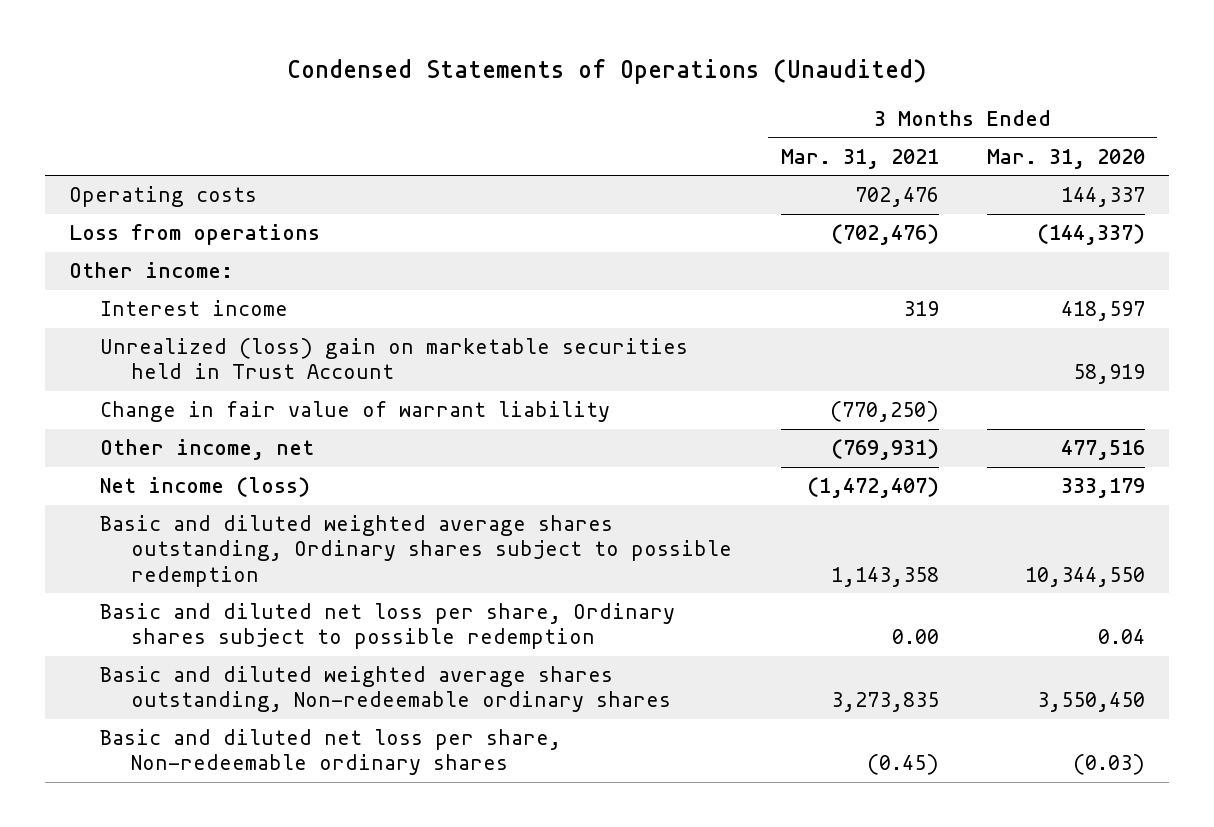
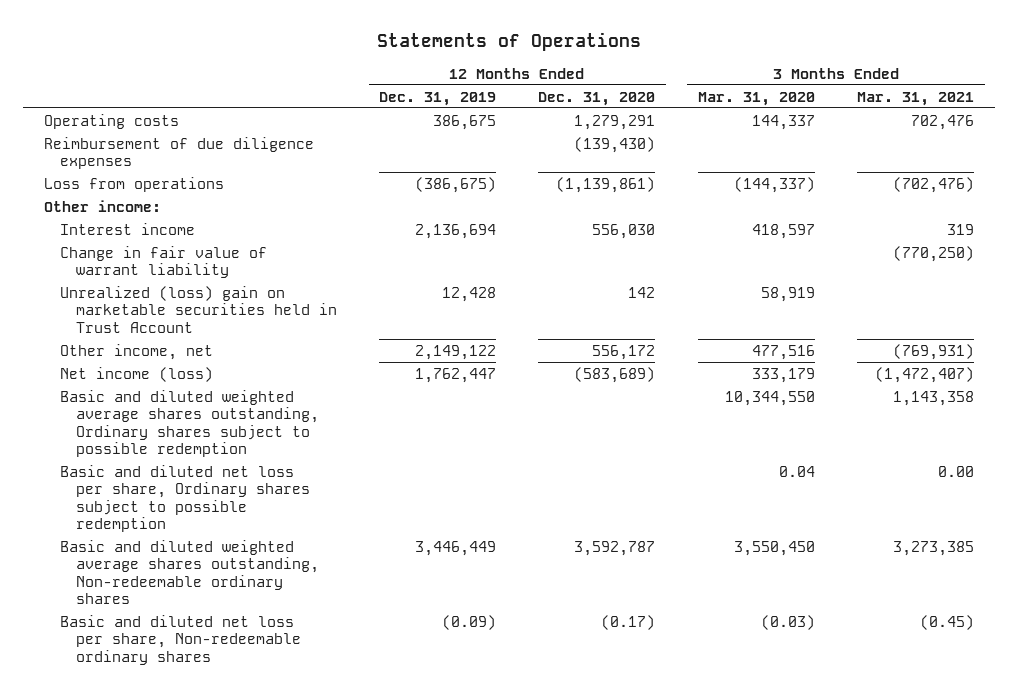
- Condensed Statements of Operations (Unaudited)
+ Statements of Operations
- | 3 Months Ended Mar. 31, 2021 | 3 Months Ended Mar. 31, 2020
+ | 12 Months Ended Dec. 31, 2019 | 12 Months Ended Dec. 31, 2020 | 3 Months Ended Mar. 31, 2020 | 3 Months Ended Mar. 31, 2021
+ Reimbursement of due diligence expenses | | (139,430) | |
moved down: Unrealized (loss) gain on marketable securities held in Trust Account | 12,428 | 142 | 58,919 |
- Basic and diluted weighted average shares outstanding, Non-redeemable ordinary shares | 3,273,835 | 3,550,450
+ Basic and diluted weighted average shares outstanding, Non-redeemable ordinary shares | 3,446,449 | 3,592,787 | 3,550,450 | 3,273,385

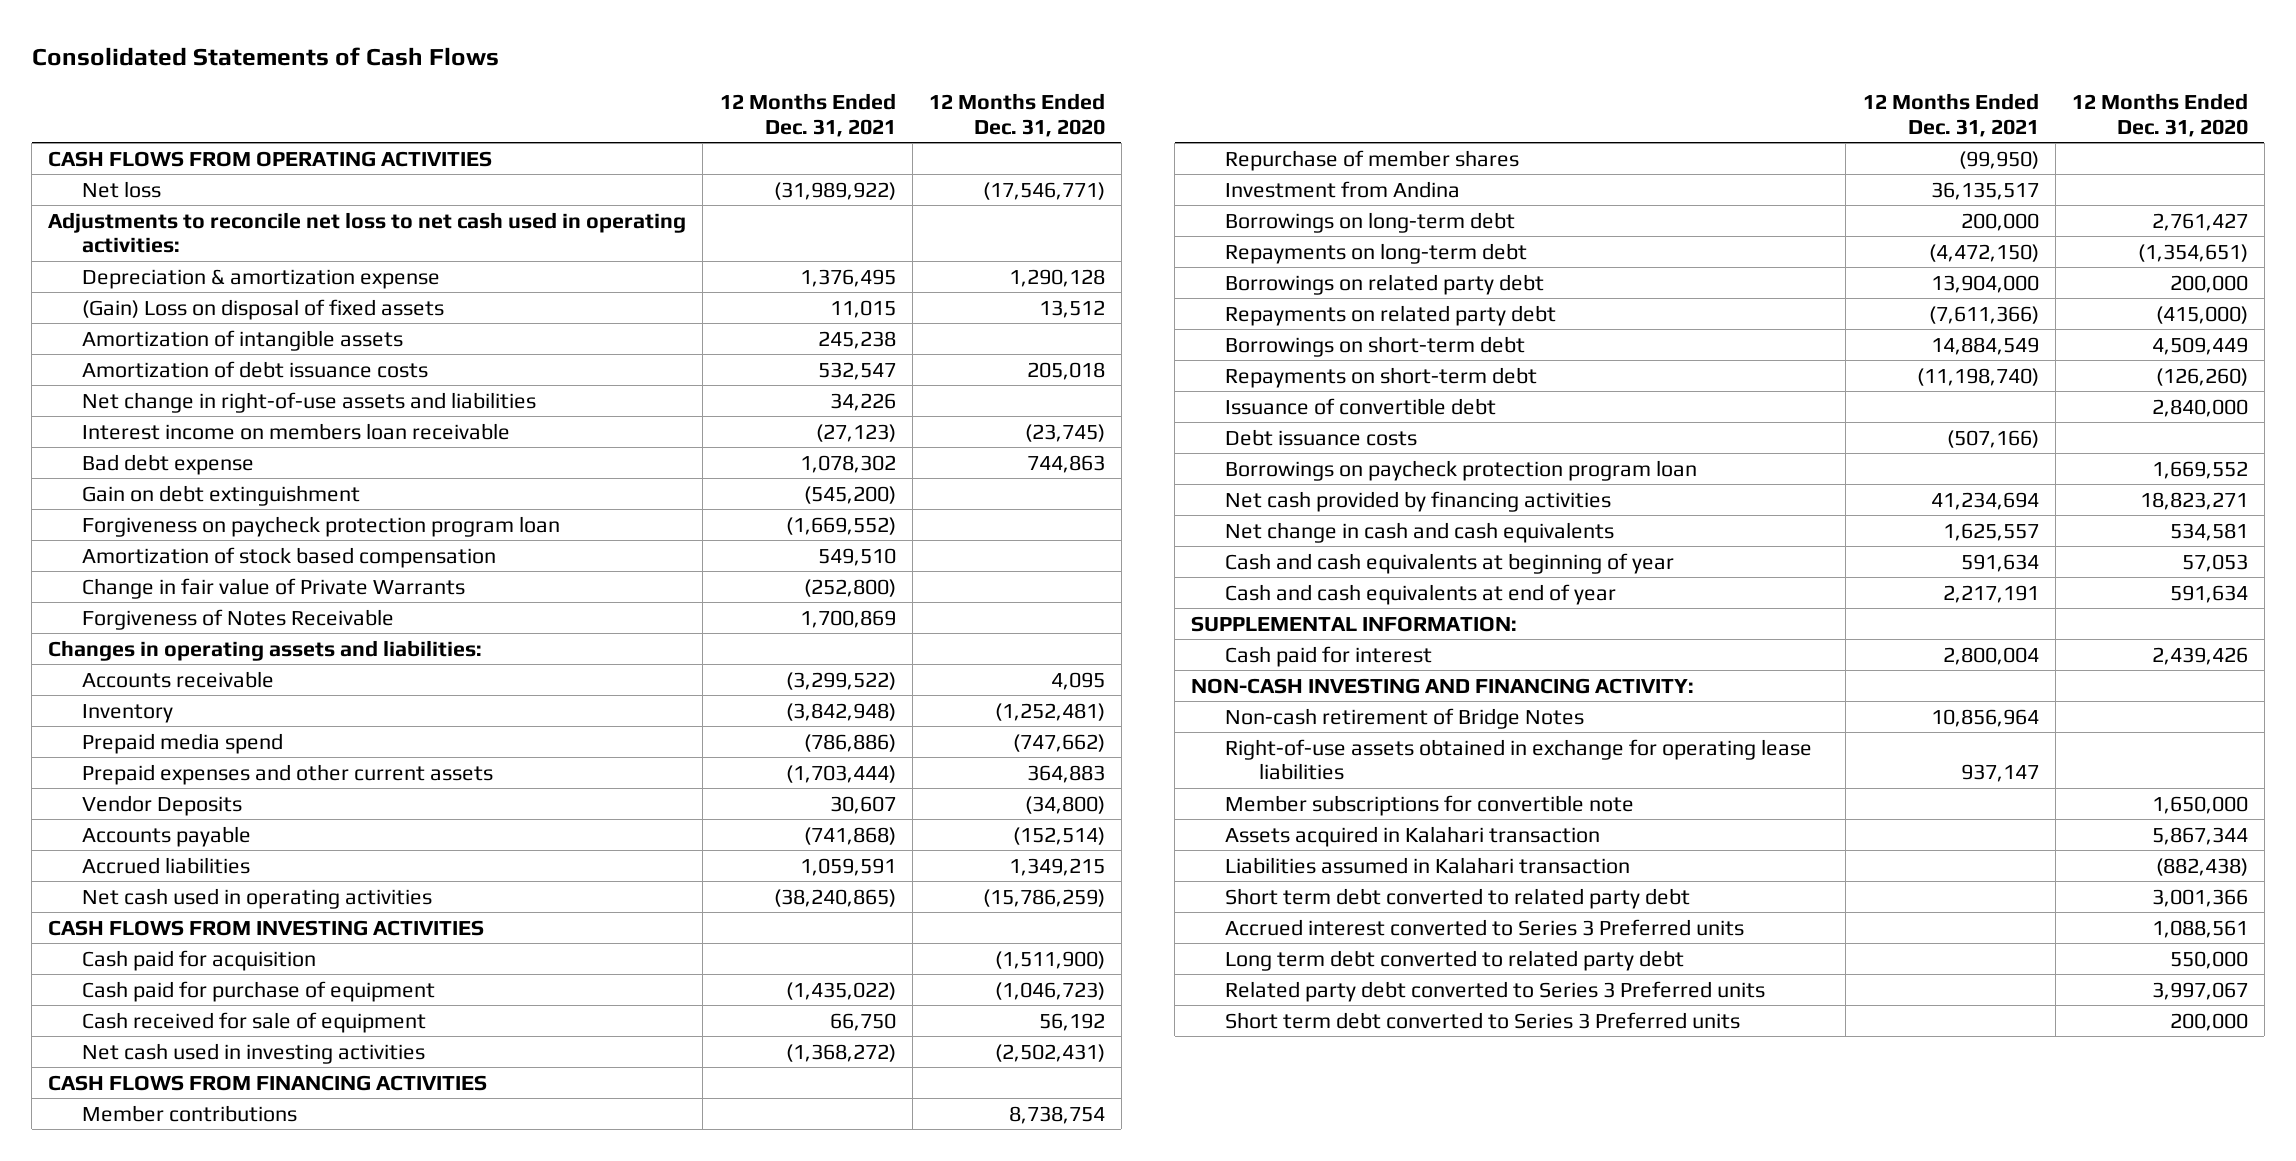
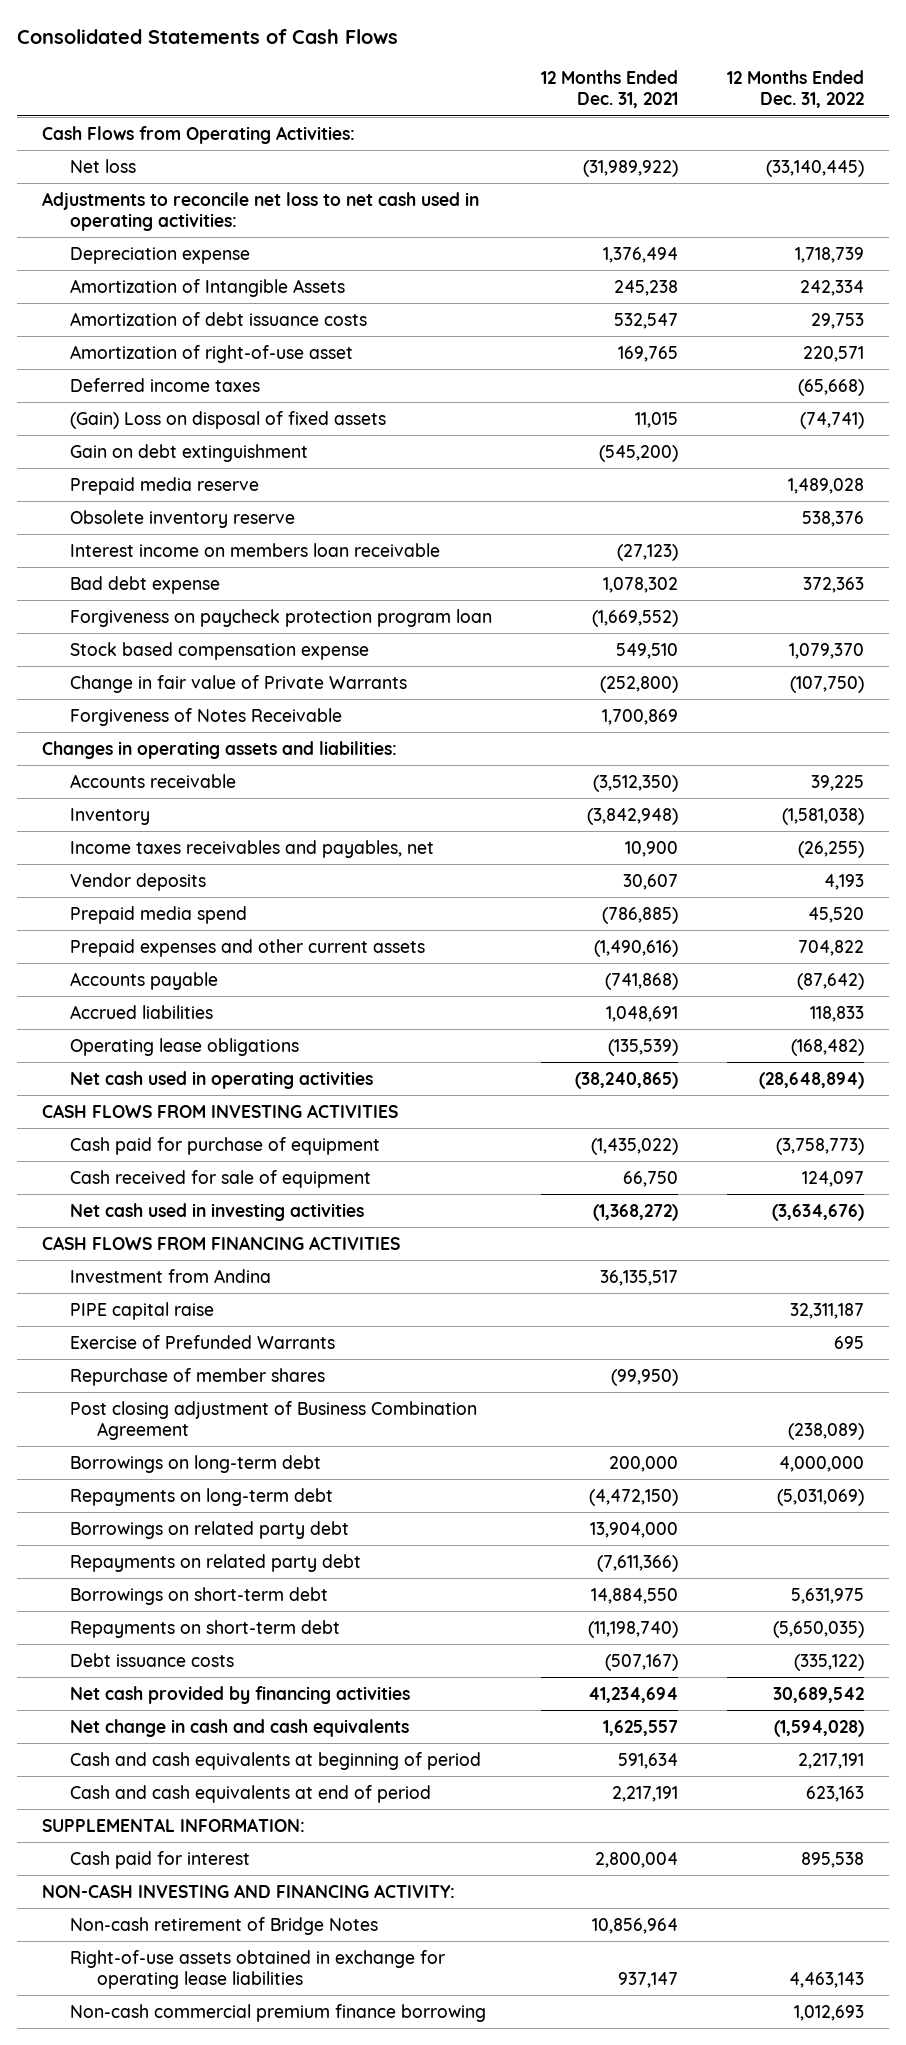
- | 12 Months Ended Dec. 31, 2021 | 12 Months Ended Dec. 31, 2020
+ | 12 Months Ended Dec. 31, 2021 | 12 Months Ended Dec. 31, 2022
- CASH FLOWS FROM OPERATING ACTIVITIES
+ Cash Flows from Operating Activities:
- Depreciation & amortization expense | 1,376,495 | 1,290,128
- Amortization of intangible assets | 245,238 |
+ Depreciation expense | 1,376,494 | 1,718,739
+ Amortization of Intangible Assets | 245,238 | 242,334
- Net change in right-of-use assets and liabilities | 34,226 |
+ Amortization of right-of-use asset | 169,765 | 220,571
+ Deferred income taxes | | (65,668)
moved down: (Gain) Loss on disposal of fixed assets | 11,015 | (74,741)
moved up: Gain on debt extinguishment | (545,200) |
+ Prepaid media reserve | | 1,489,028
+ Obsolete inventory reserve | | 538,376
- Amortization of stock based compensation | 549,510 |
+ Stock based compensation expense | 549,510 | 1,079,370
- Accounts receivable | (3,299,522) | 4,095
+ Accounts receivable | (3,512,350) | 39,225
- Prepaid media spend | (786,886) | (747,662)
- Prepaid expenses and other current assets | (1,703,444) | 364,883
- Vendor Deposits | 30,607 | (34,800)
+ Income taxes receivables and payables, net | 10,900 | (26,255)
+ Vendor deposits | 30,607 | 4,193
+ Prepaid media spend | (786,885) | 45,520
+ Prepaid expenses and other current assets | (1,490,616) | 704,822
- Accrued liabilities | 1,059,591 | 1,349,215
+ Accrued liabilities | 1,048,691 | 118,833
+ Operating lease obligations | (135,539) | (168,482)
- Cash paid for acquisition | | (1,511,900)
- Member contributions | | 8,738,754
+ PIPE capital raise | | 32,311,187
+ Exercise of Prefunded Warrants | | 695
moved down: Repurchase of member shares | (99,950) |
+ Post closing adjustment of Business Combination Agreement | | (238,089)
- Borrowings on short-term debt | 14,884,549 | 4,509,449
+ Borrowings on short-term debt | 14,884,550 | 5,631,975
- Issuance of convertible debt | | 2,840,000
- Debt issuance costs | (507,166) |
- Borrowings on paycheck protection program loan | | 1,669,552
+ Debt issuance costs | (507,167) | (335,122)
- Cash and cash equivalents at beginning of year | 591,634 | 57,053
- Cash and cash equivalents at end of year | 2,217,191 | 591,634
+ Cash and cash equivalents at beginning of period | 591,634 | 2,217,191
+ Cash and cash equivalents at end of period | 2,217,191 | 623,163
- Member subscriptions for convertible note | | 1,650,000
- Assets acquired in Kalahari transaction | | 5,867,344
- Liabilities assumed in Kalahari transaction | | (882,438)
- Short term debt converted to related party debt | | 3,001,366
- Accrued interest converted to Series 3 Preferred units | | 1,088,561
- Long term debt converted to related party debt | | 550,000
- Related party debt converted to Series 3 Preferred units | | 3,997,067
- Short term debt converted to Series 3 Preferred units | | 200,000
+ Non-cash commercial premium finance borrowing | | 1,012,693

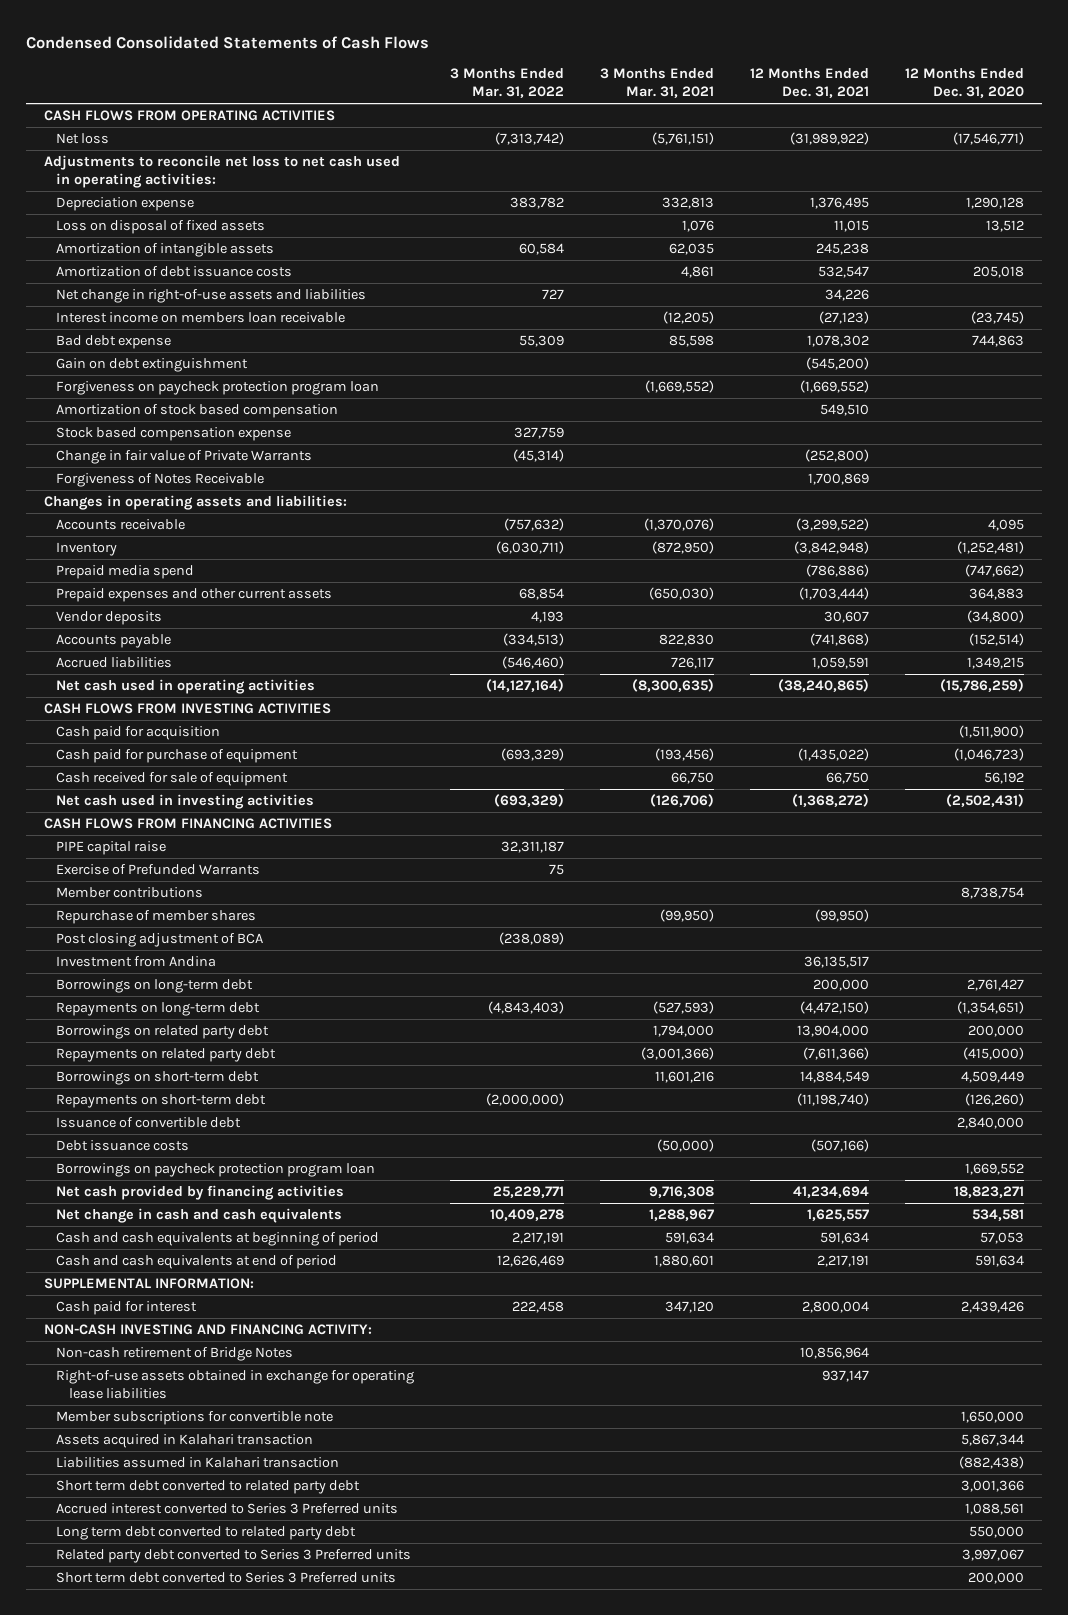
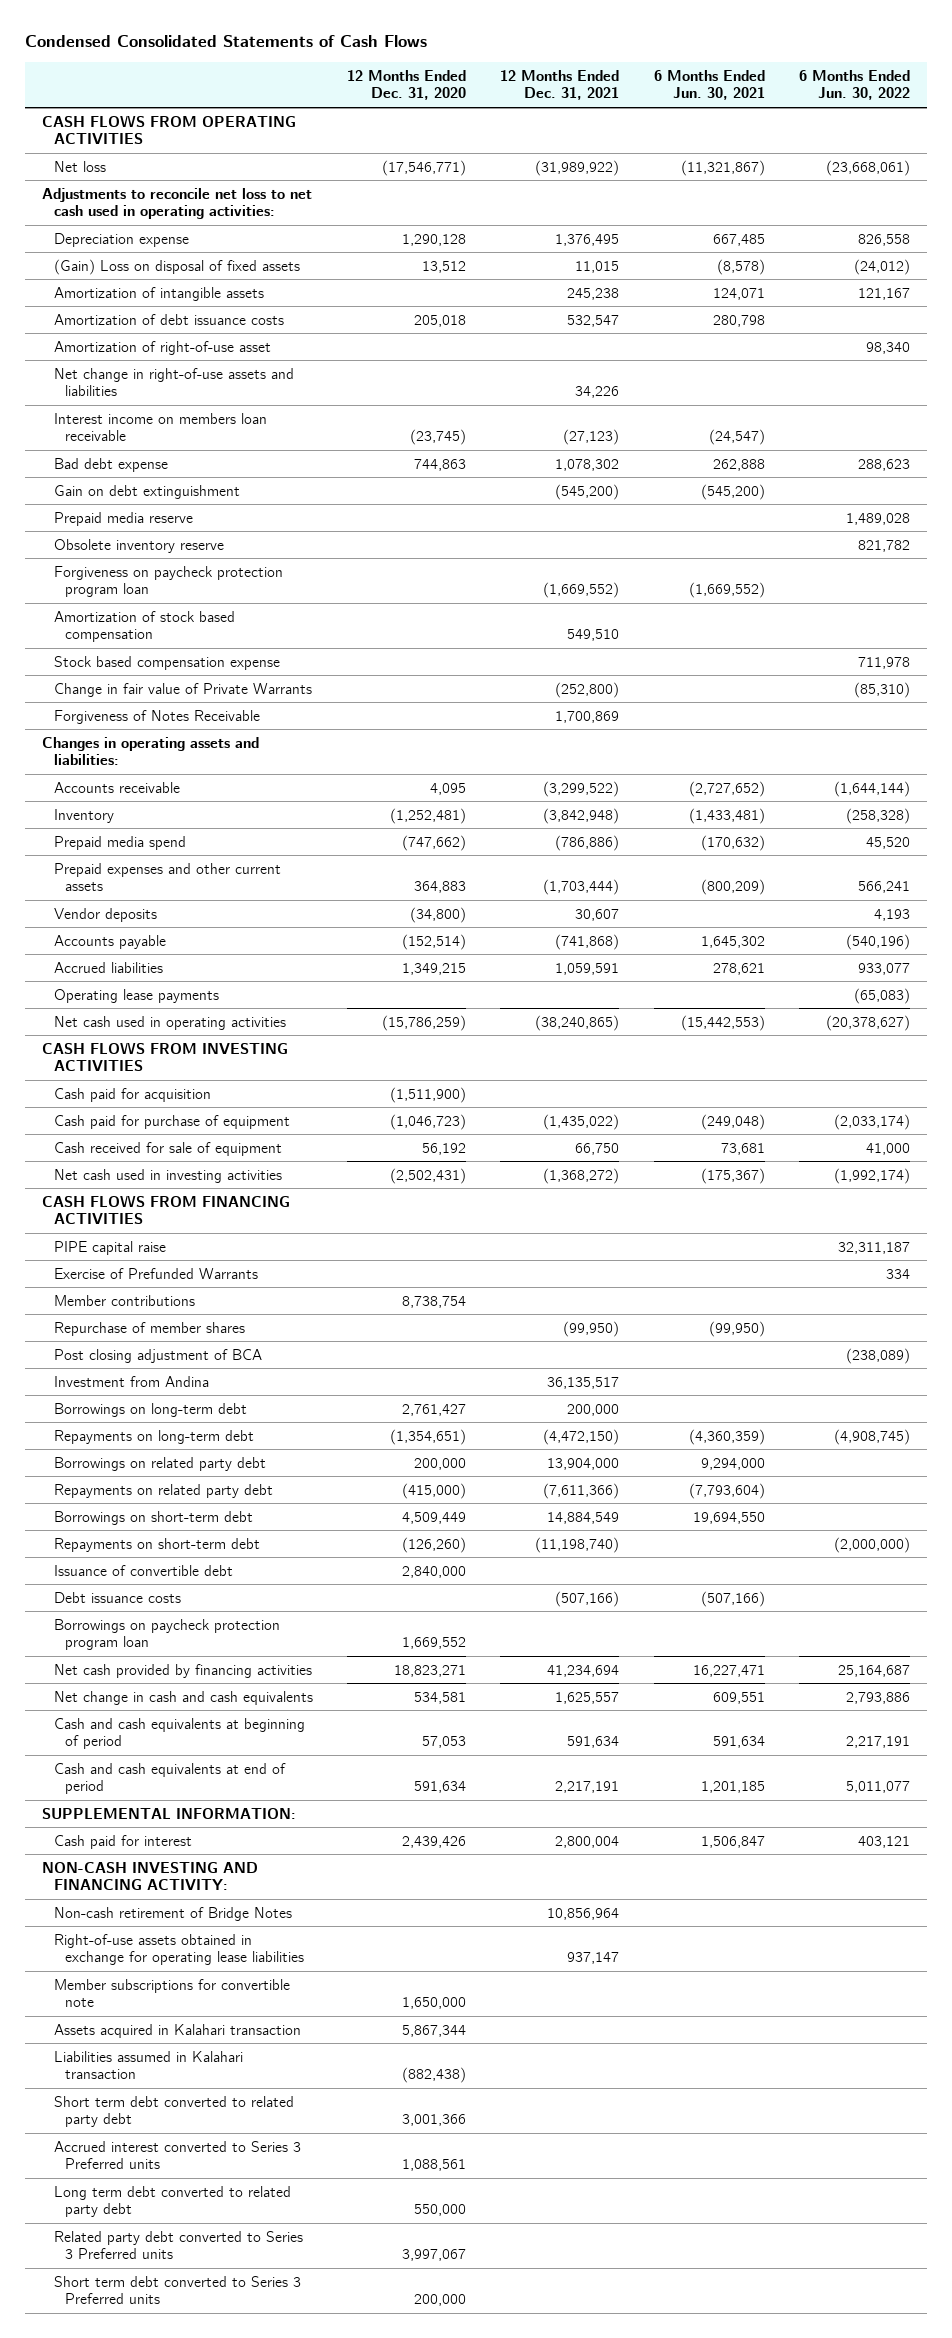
- | 3 Months Ended Mar. 31, 2022 | 3 Months Ended Mar. 31, 2021 | 12 Months Ended Dec. 31, 2021 | 12 Months Ended Dec. 31, 2020
+ | 12 Months Ended Dec. 31, 2020 | 12 Months Ended Dec. 31, 2021 | 6 Months Ended Jun. 30, 2021 | 6 Months Ended Jun. 30, 2022
- Loss on disposal of fixed assets | | 1,076 | 11,015 | 13,512
+ (Gain) Loss on disposal of fixed assets | 13,512 | 11,015 | (8,578) | (24,012)
+ Amortization of right-of-use asset | | | | 98,340
+ Prepaid media reserve | | | | 1,489,028
+ Obsolete inventory reserve | | | | 821,782
+ Operating lease payments | | | | (65,083)

